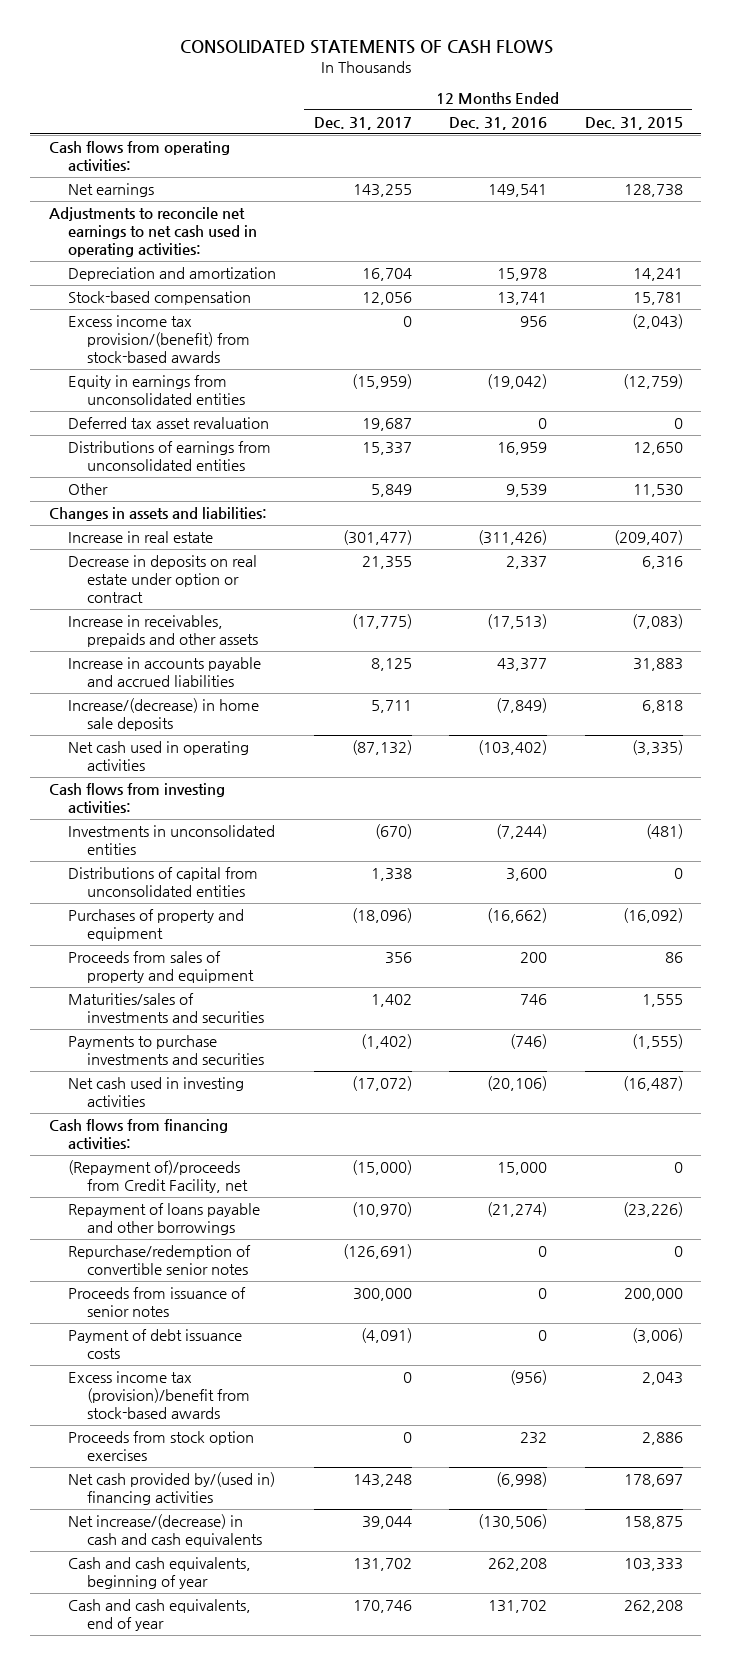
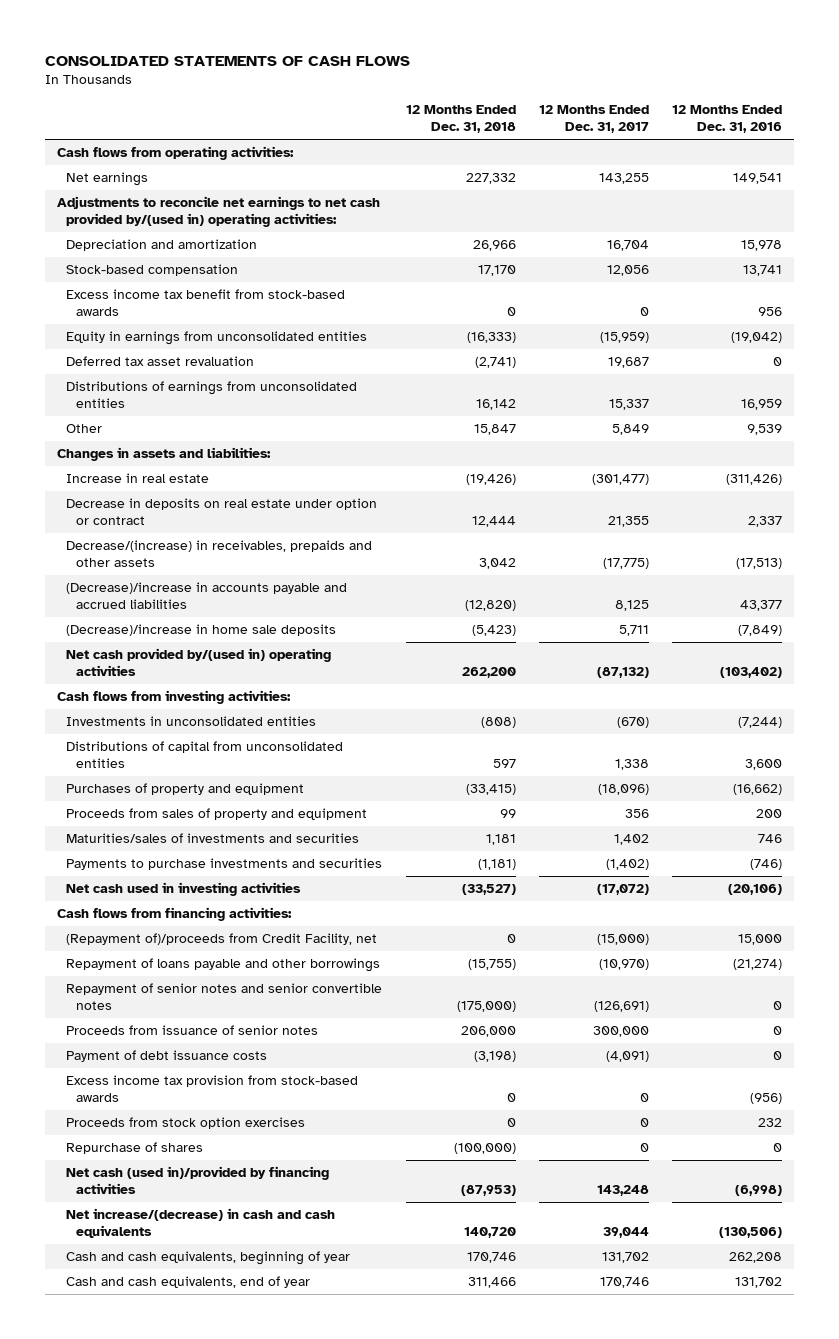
- | 12 Months Ended Dec. 31, 2017 | 12 Months Ended Dec. 31, 2016 | 12 Months Ended Dec. 31, 2015
+ | 12 Months Ended Dec. 31, 2018 | 12 Months Ended Dec. 31, 2017 | 12 Months Ended Dec. 31, 2016
- Adjustments to reconcile net earnings to net cash used in operating activities:
+ Adjustments to reconcile net earnings to net cash provided by/(used in) operating activities:
- Excess income tax provision/(benefit) from stock-based awards | 0 | 956 | (2,043)
+ Excess income tax benefit from stock-based awards | 0 | 0 | 956
- Increase in receivables, prepaids and other assets | (17,775) | (17,513) | (7,083)
- Increase in accounts payable and accrued liabilities | 8,125 | 43,377 | 31,883
- Increase/(decrease) in home sale deposits | 5,711 | (7,849) | 6,818
- Net cash used in operating activities | (87,132) | (103,402) | (3,335)
+ Decrease/(increase) in receivables, prepaids and other assets | 3,042 | (17,775) | (17,513)
+ (Decrease)/increase in accounts payable and accrued liabilities | (12,820) | 8,125 | 43,377
+ (Decrease)/increase in home sale deposits | (5,423) | 5,711 | (7,849)
+ Net cash provided by/(used in) operating activities | 262,200 | (87,132) | (103,402)
- Repurchase/redemption of convertible senior notes | (126,691) | 0 | 0
+ Repayment of senior notes and senior convertible notes | (175,000) | (126,691) | 0
- Excess income tax (provision)/benefit from stock-based awards | 0 | (956) | 2,043
+ Excess income tax provision from stock-based awards | 0 | 0 | (956)
- Net cash provided by/(used in) financing activities | 143,248 | (6,998) | 178,697
+ Repurchase of shares | (100,000) | 0 | 0
+ Net cash (used in)/provided by financing activities | (87,953) | 143,248 | (6,998)

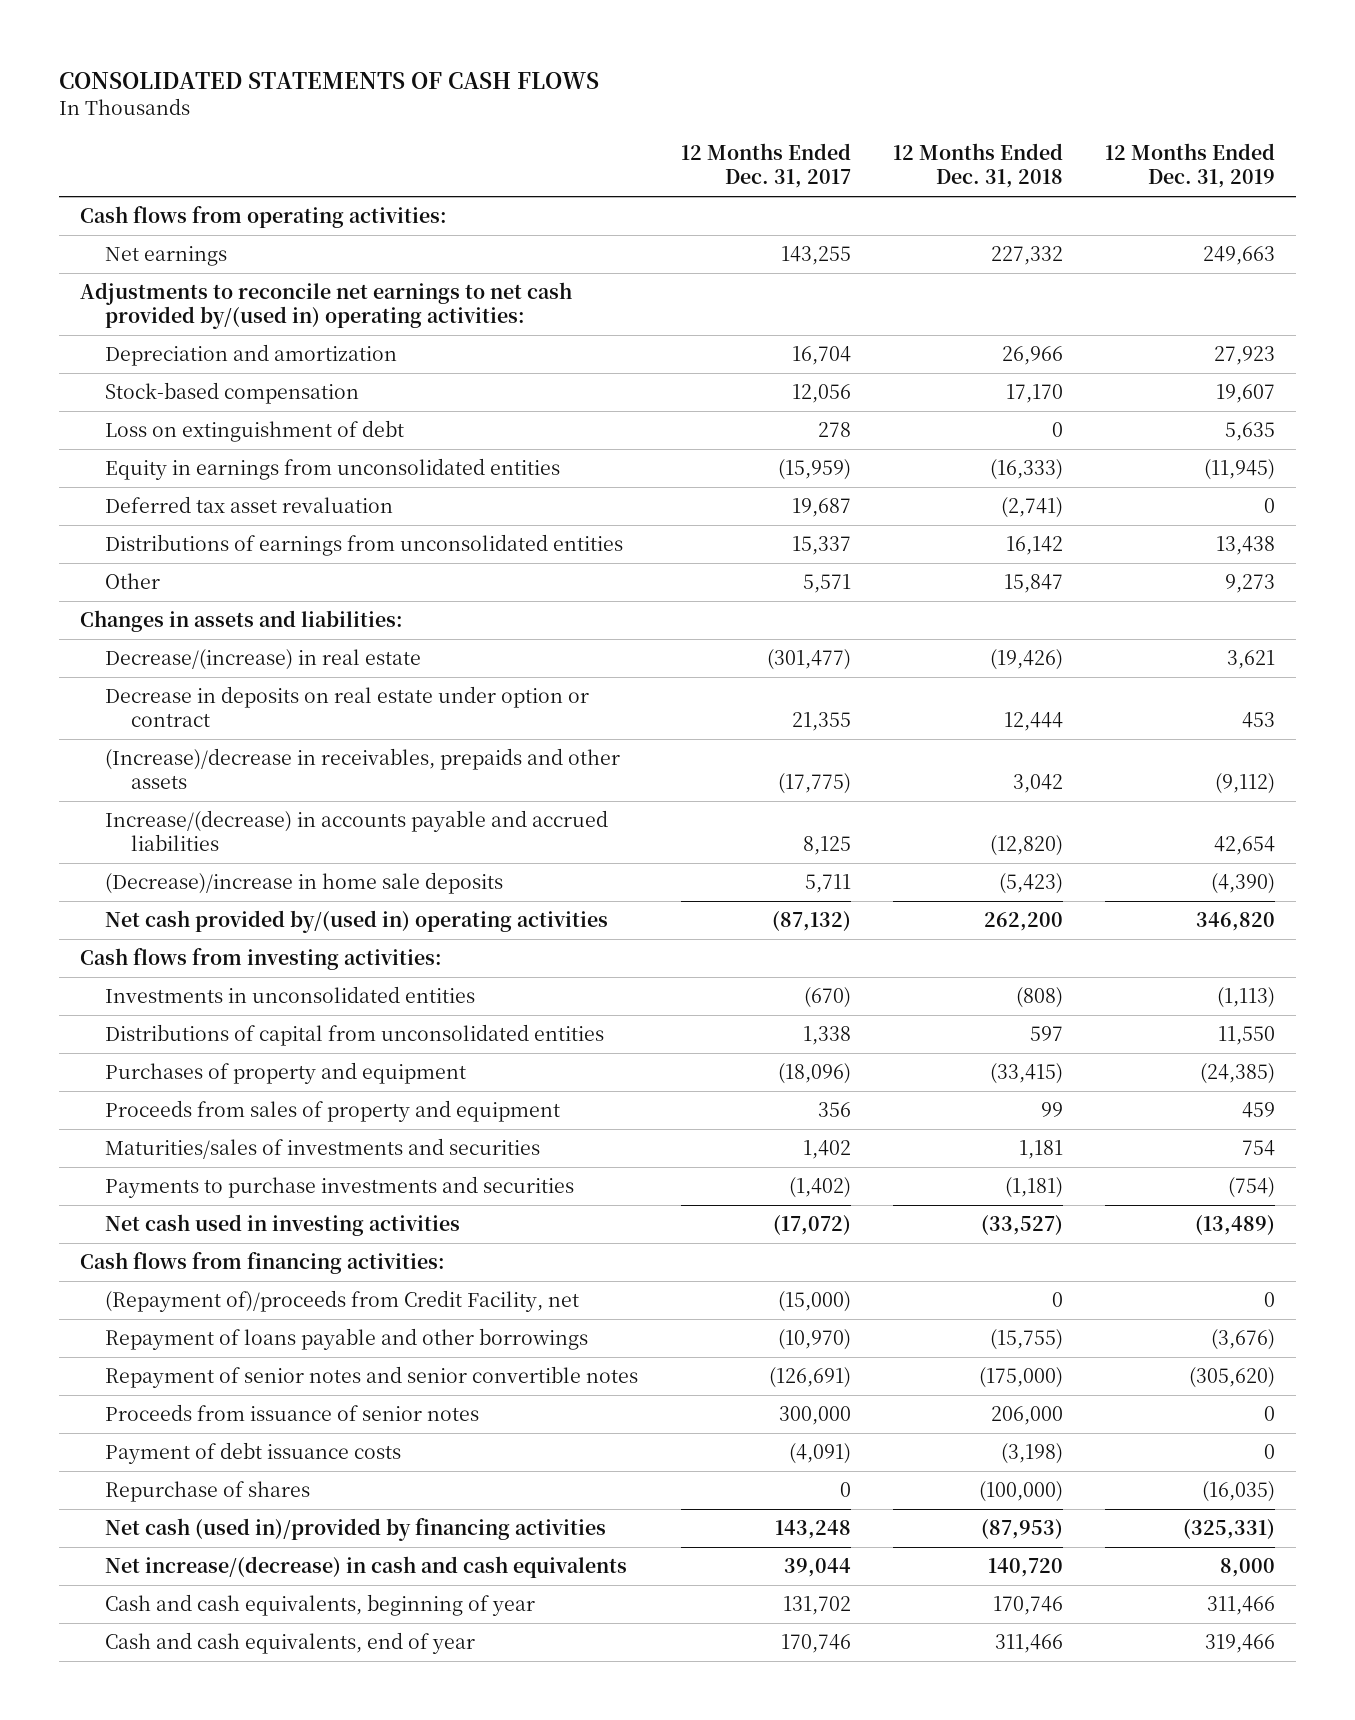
- | 12 Months Ended Dec. 31, 2018 | 12 Months Ended Dec. 31, 2017 | 12 Months Ended Dec. 31, 2016
+ | 12 Months Ended Dec. 31, 2017 | 12 Months Ended Dec. 31, 2018 | 12 Months Ended Dec. 31, 2019
- Excess income tax benefit from stock-based awards | 0 | 0 | 956
+ Loss on extinguishment of debt | 278 | 0 | 5,635
- Other | 15,847 | 5,849 | 9,539
+ Other | 5,571 | 15,847 | 9,273
- Increase in real estate | (19,426) | (301,477) | (311,426)
+ Decrease/(increase) in real estate | (301,477) | (19,426) | 3,621
- Decrease/(increase) in receivables, prepaids and other assets | 3,042 | (17,775) | (17,513)
- (Decrease)/increase in accounts payable and accrued liabilities | (12,820) | 8,125 | 43,377
+ (Increase)/decrease in receivables, prepaids and other assets | (17,775) | 3,042 | (9,112)
+ Increase/(decrease) in accounts payable and accrued liabilities | 8,125 | (12,820) | 42,654
- Excess income tax provision from stock-based awards | 0 | 0 | (956)
- Proceeds from stock option exercises | 0 | 0 | 232

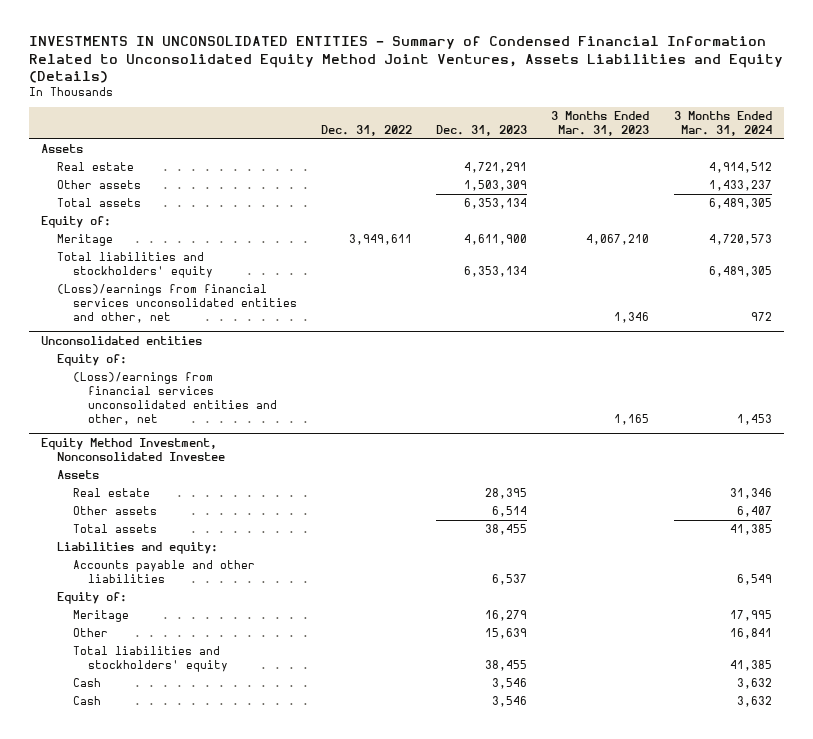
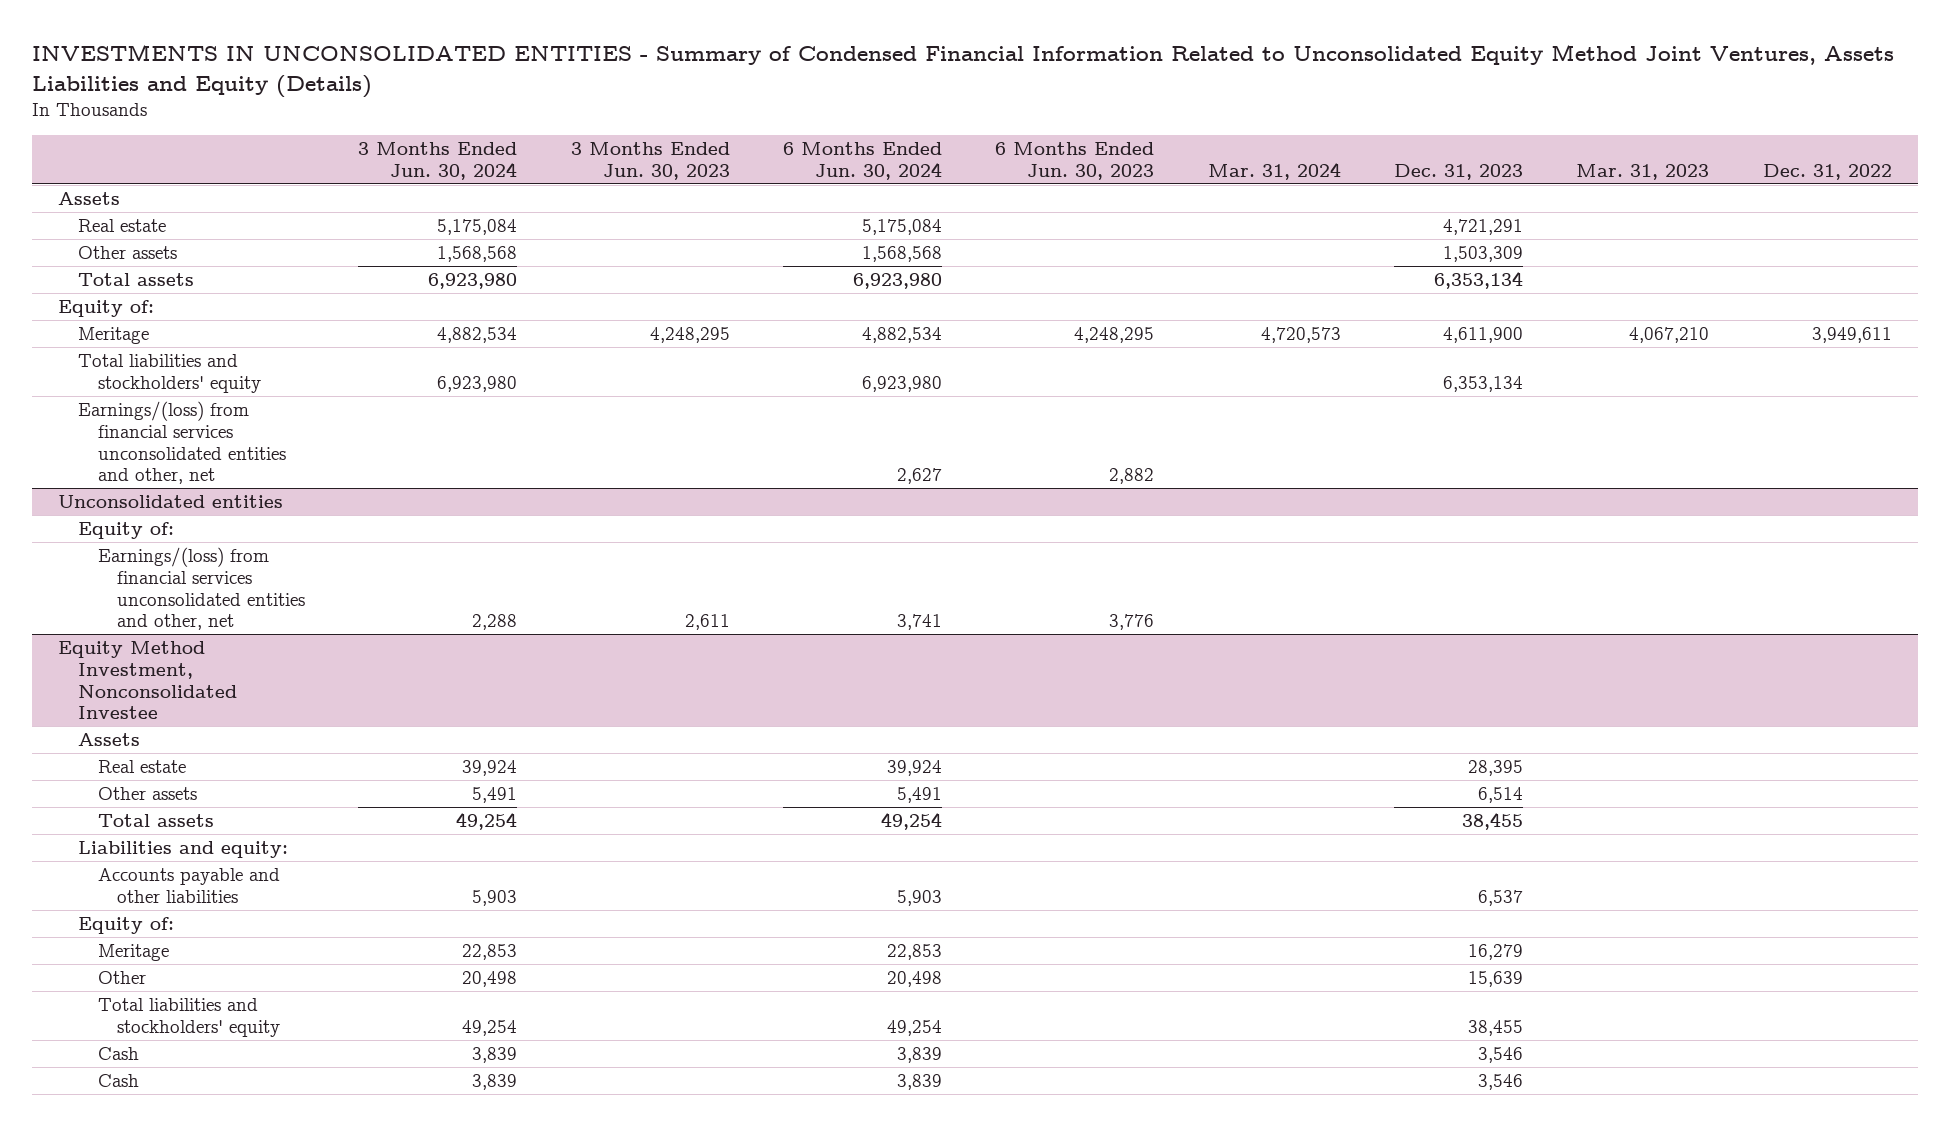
- | Dec. 31, 2022 | Dec. 31, 2023 | 3 Months Ended Mar. 31, 2023 | 3 Months Ended Mar. 31, 2024
+ | 3 Months Ended Jun. 30, 2024 | 3 Months Ended Jun. 30, 2023 | 6 Months Ended Jun. 30, 2024 | 6 Months Ended Jun. 30, 2023 | Mar. 31, 2024 | Dec. 31, 2023 | Mar. 31, 2023 | Dec. 31, 2022
- (Loss)/earnings from financial services unconsolidated entities and other, net | | | 1,346 | 972
+ Earnings/(loss) from financial services unconsolidated entities and other, net | | | 2,627 | 2,882 | | | |
@ Unconsolidated entities
- (Loss)/earnings from financial services unconsolidated entities and other, net | | | 1,165 | 1,453
+ Earnings/(loss) from financial services unconsolidated entities and other, net | 2,288 | 2,611 | 3,741 | 3,776 | | | |

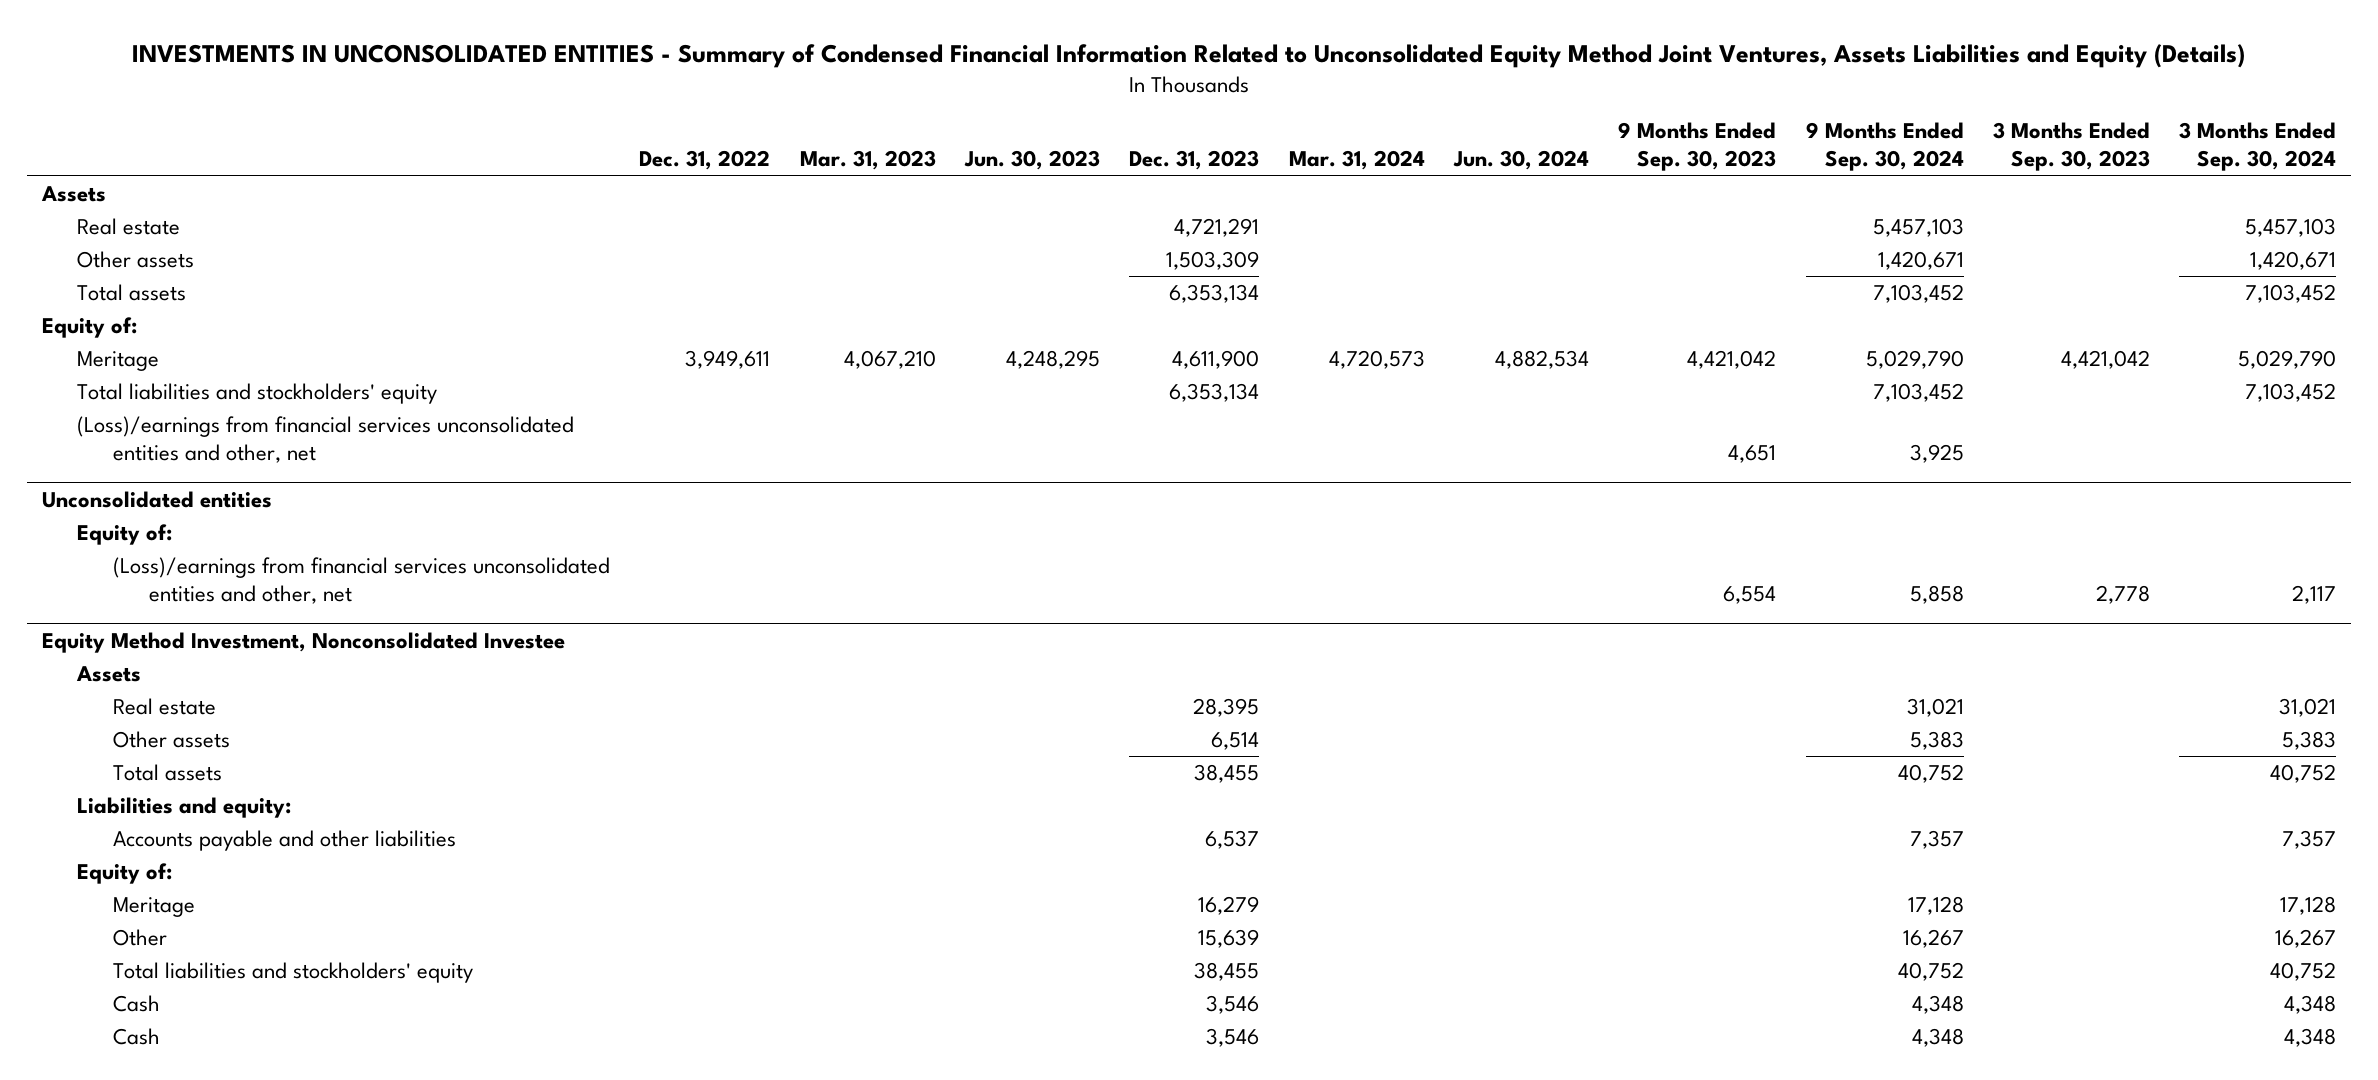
- | 3 Months Ended Jun. 30, 2024 | 3 Months Ended Jun. 30, 2023 | 6 Months Ended Jun. 30, 2024 | 6 Months Ended Jun. 30, 2023 | Mar. 31, 2024 | Dec. 31, 2023 | Mar. 31, 2023 | Dec. 31, 2022
+ | Dec. 31, 2022 | Mar. 31, 2023 | Jun. 30, 2023 | Dec. 31, 2023 | Mar. 31, 2024 | Jun. 30, 2024 | 9 Months Ended Sep. 30, 2023 | 9 Months Ended Sep. 30, 2024 | 3 Months Ended Sep. 30, 2023 | 3 Months Ended Sep. 30, 2024
- Earnings/(loss) from financial services unconsolidated entities and other, net | | | 2,627 | 2,882 | | | |
+ (Loss)/earnings from financial services unconsolidated entities and other, net | | | | | | | 4,651 | 3,925 | |
@ Unconsolidated entities
- Earnings/(loss) from financial services unconsolidated entities and other, net | 2,288 | 2,611 | 3,741 | 3,776 | | | |
+ (Loss)/earnings from financial services unconsolidated entities and other, net | | | | | | | 6,554 | 5,858 | 2,778 | 2,117

